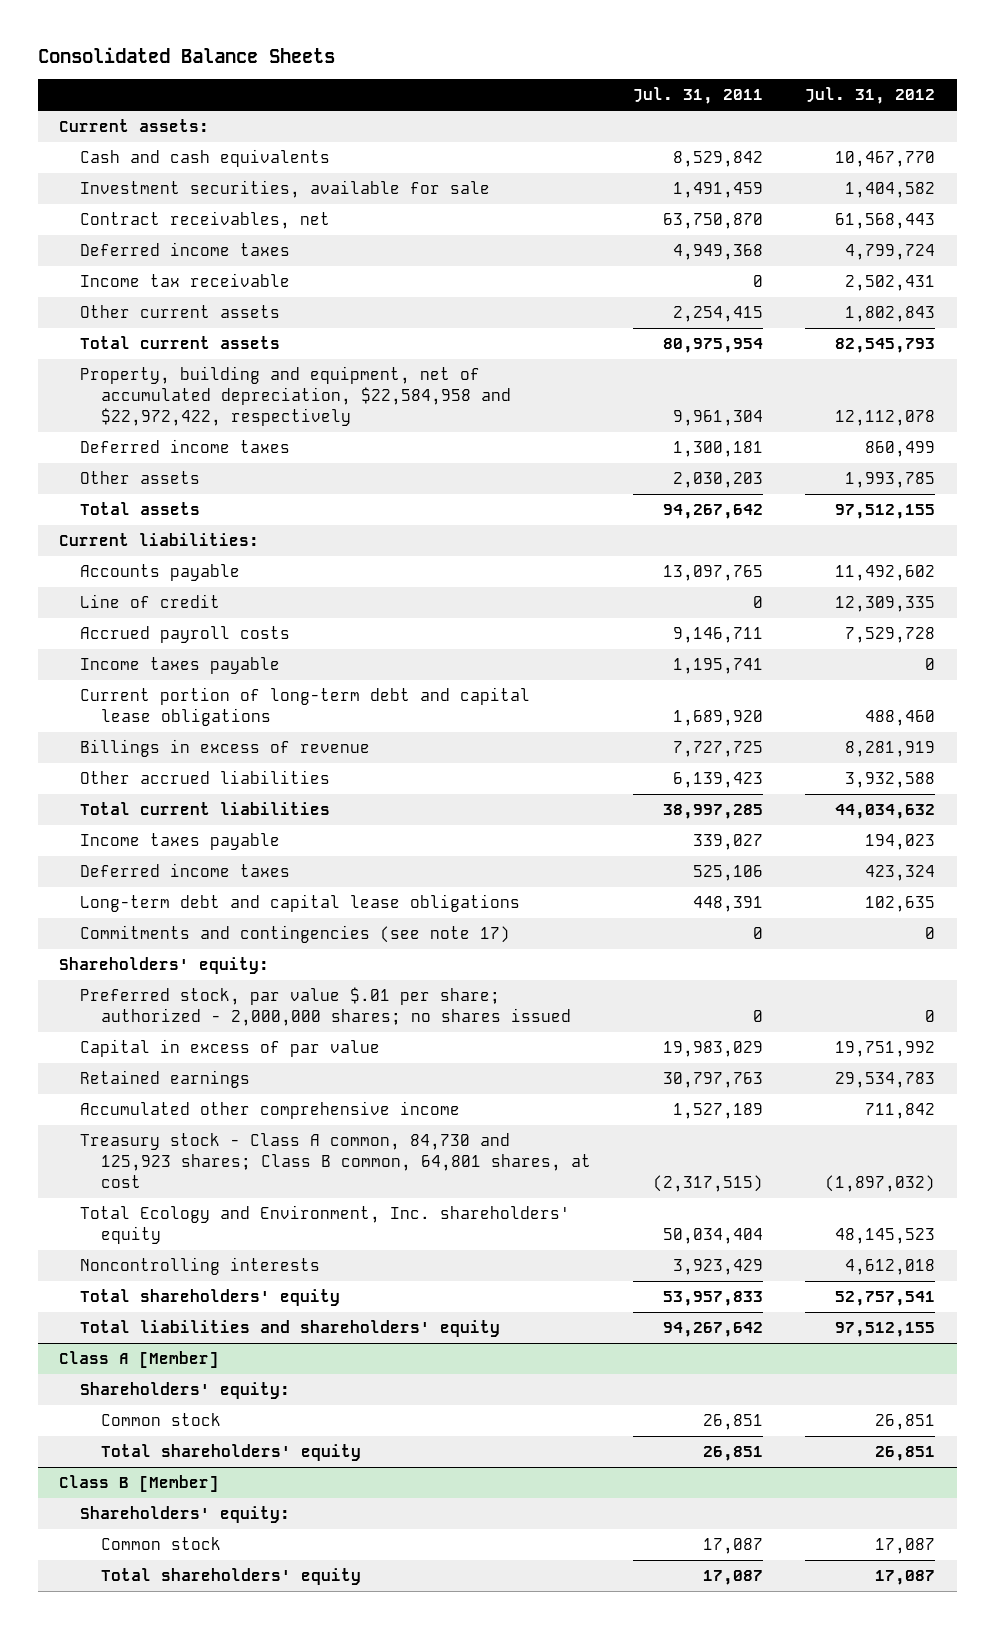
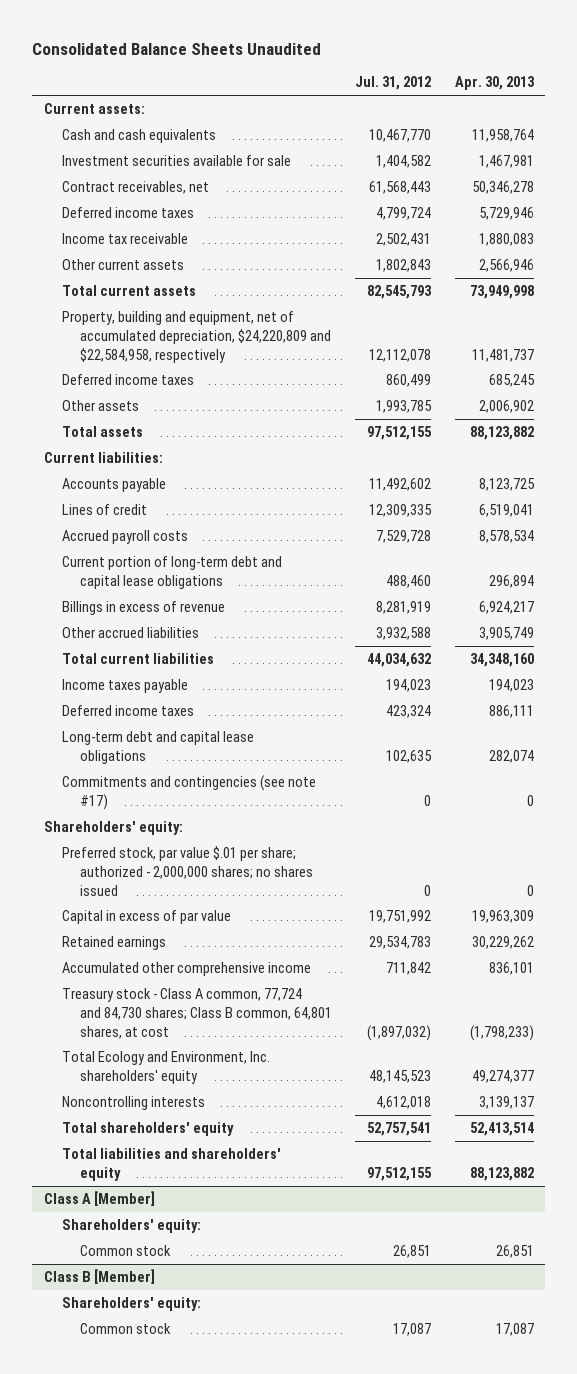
- Consolidated Balance Sheets
+ Consolidated Balance Sheets Unaudited
- | Jul. 31, 2011 | Jul. 31, 2012
+ | Jul. 31, 2012 | Apr. 30, 2013
- Investment securities, available for sale | 1,491,459 | 1,404,582
+ Investment securities available for sale | 1,404,582 | 1,467,981
- Property, building and equipment, net of accumulated depreciation, $22,584,958 and $22,972,422, respectively | 9,961,304 | 12,112,078
+ Property, building and equipment, net of accumulated depreciation, $24,220,809 and $22,584,958, respectively | 12,112,078 | 11,481,737
- Line of credit | 0 | 12,309,335
+ Lines of credit | 12,309,335 | 6,519,041
- Income taxes payable | 1,195,741 | 0
- Commitments and contingencies (see note 17) | 0 | 0
+ Commitments and contingencies (see note #17) | 0 | 0
- Treasury stock - Class A common, 84,730 and 125,923 shares; Class B common, 64,801 shares, at cost | (2,317,515) | (1,897,032)
+ Treasury stock - Class A common, 77,724 and 84,730 shares; Class B common, 64,801 shares, at cost | (1,897,032) | (1,798,233)
@ Class A [Member]
- Total shareholders' equity | 26,851 | 26,851
@ Class B [Member]
- Total shareholders' equity | 17,087 | 17,087

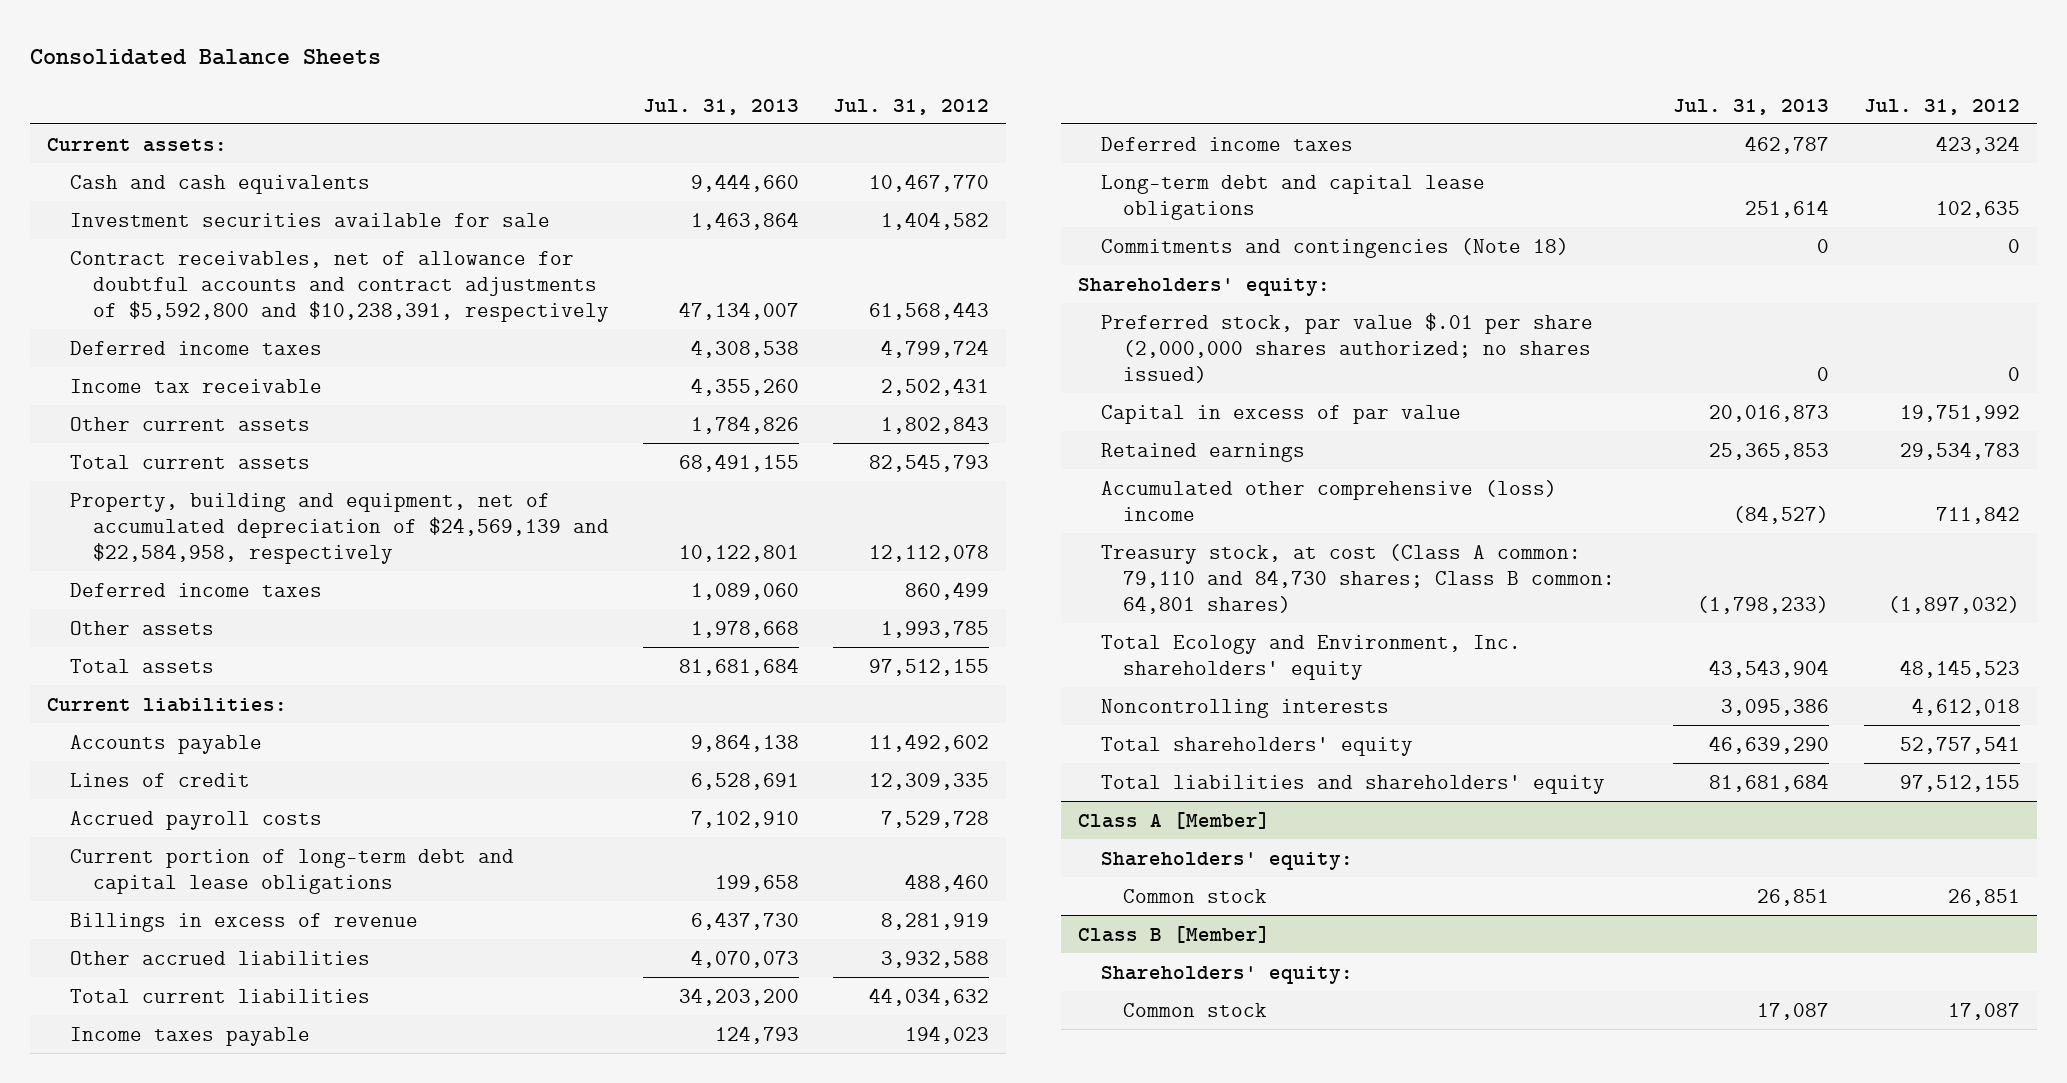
- Consolidated Balance Sheets Unaudited
+ Consolidated Balance Sheets
- | Jul. 31, 2012 | Apr. 30, 2013
+ | Jul. 31, 2013 | Jul. 31, 2012
- Contract receivables, net | 61,568,443 | 50,346,278
+ Contract receivables, net of allowance for doubtful accounts and contract adjustments of $5,592,800 and $10,238,391, respectively | 47,134,007 | 61,568,443
- Property, building and equipment, net of accumulated depreciation, $24,220,809 and $22,584,958, respectively | 12,112,078 | 11,481,737
+ Property, building and equipment, net of accumulated depreciation of $24,569,139 and $22,584,958, respectively | 10,122,801 | 12,112,078
- Commitments and contingencies (see note #17) | 0 | 0
+ Commitments and contingencies (Note 18) | 0 | 0
- Preferred stock, par value $.01 per share; authorized - 2,000,000 shares; no shares issued | 0 | 0
+ Preferred stock, par value $.01 per share (2,000,000 shares authorized; no shares issued) | 0 | 0
- Accumulated other comprehensive income | 711,842 | 836,101
- Treasury stock - Class A common, 77,724 and 84,730 shares; Class B common, 64,801 shares, at cost | (1,897,032) | (1,798,233)
+ Accumulated other comprehensive (loss) income | (84,527) | 711,842
+ Treasury stock, at cost (Class A common: 79,110 and 84,730 shares; Class B common: 64,801 shares) | (1,798,233) | (1,897,032)

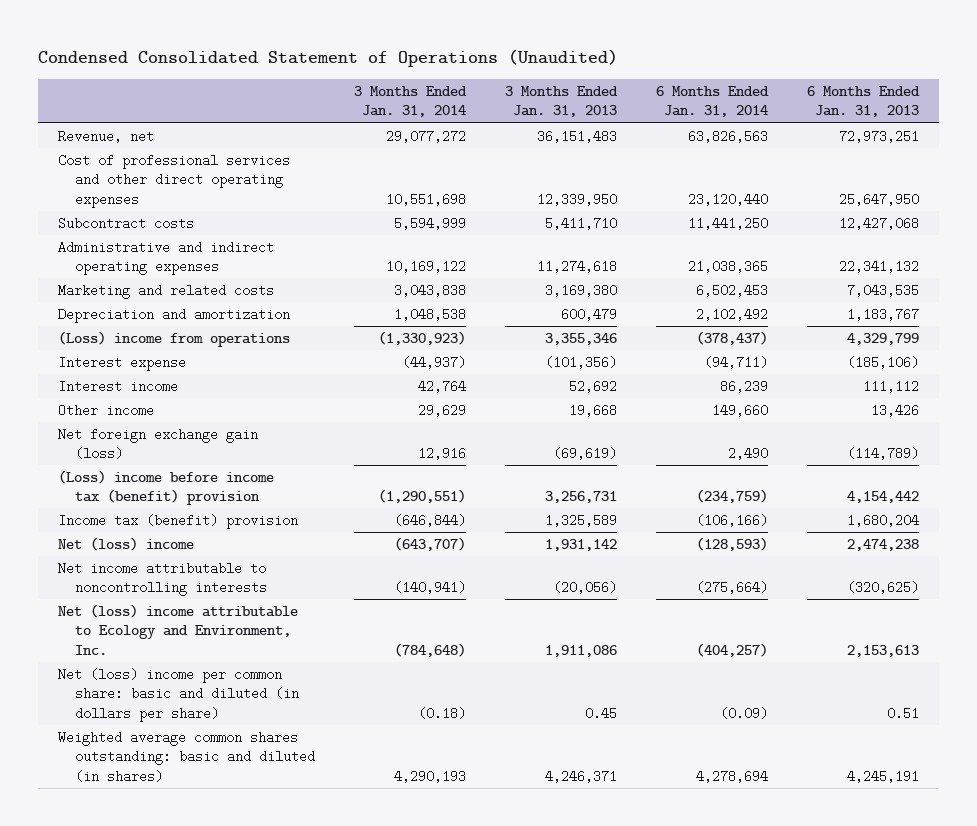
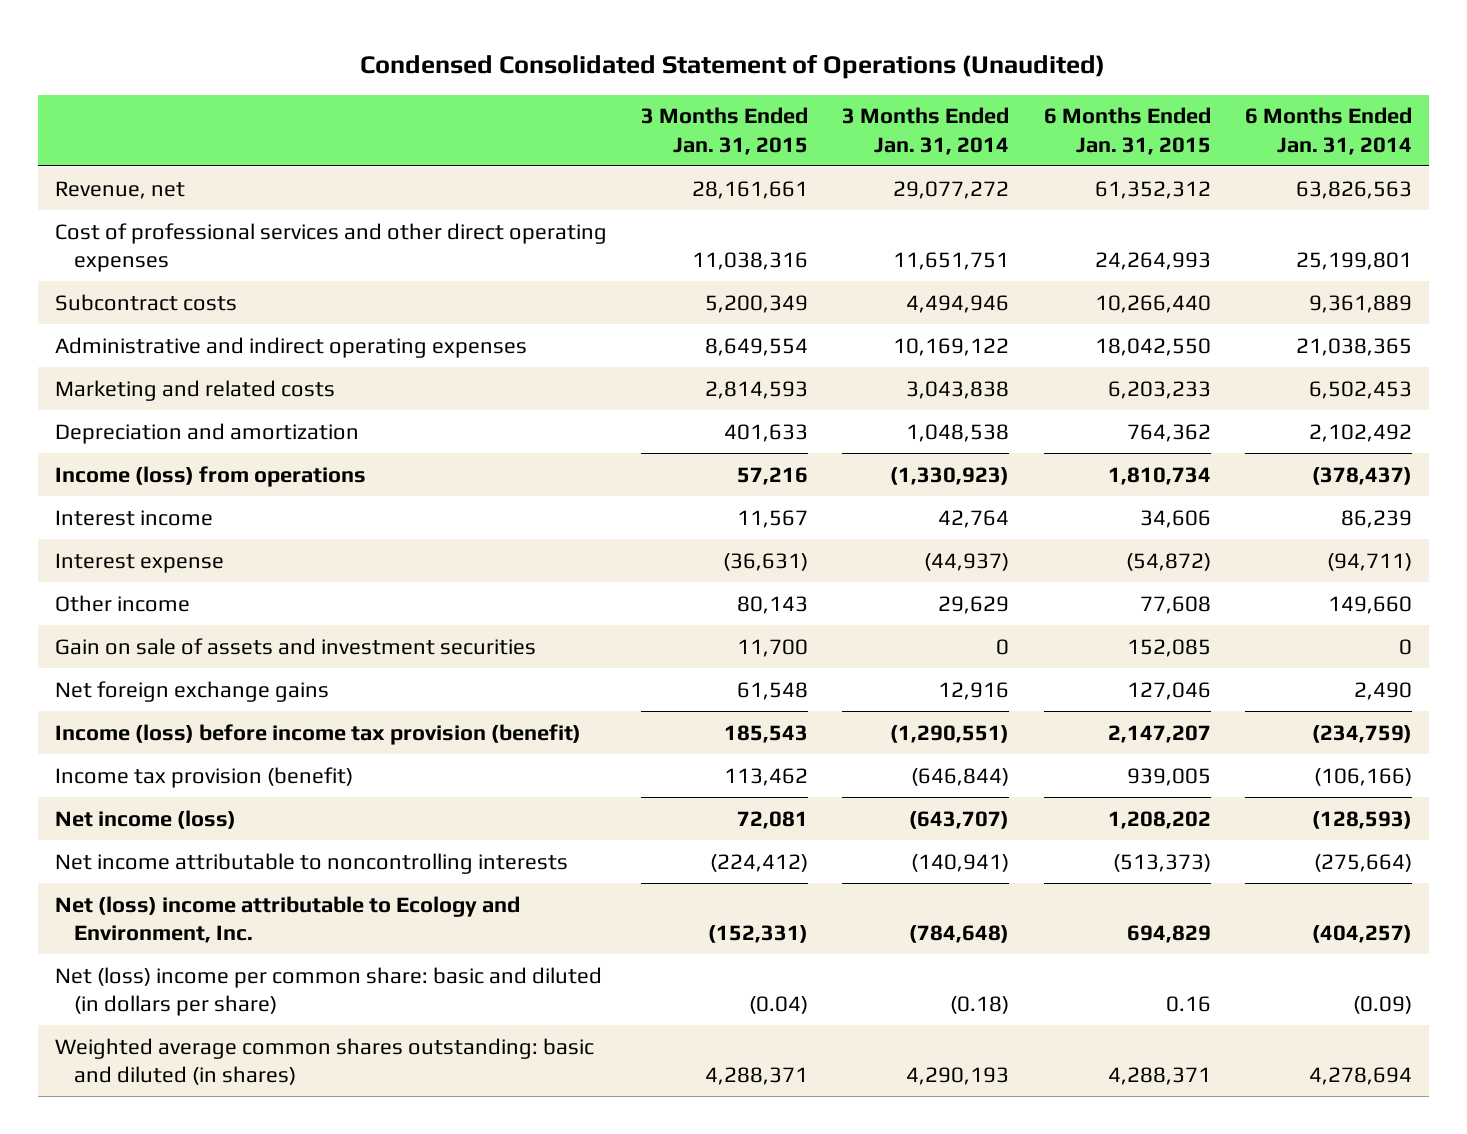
- | 3 Months Ended Jan. 31, 2014 | 3 Months Ended Jan. 31, 2013 | 6 Months Ended Jan. 31, 2014 | 6 Months Ended Jan. 31, 2013
+ | 3 Months Ended Jan. 31, 2015 | 3 Months Ended Jan. 31, 2014 | 6 Months Ended Jan. 31, 2015 | 6 Months Ended Jan. 31, 2014
- Cost of professional services and other direct operating expenses | 10,551,698 | 12,339,950 | 23,120,440 | 25,647,950
- Subcontract costs | 5,594,999 | 5,411,710 | 11,441,250 | 12,427,068
+ Cost of professional services and other direct operating expenses | 11,038,316 | 11,651,751 | 24,264,993 | 25,199,801
+ Subcontract costs | 5,200,349 | 4,494,946 | 10,266,440 | 9,361,889
- (Loss) income from operations | (1,330,923) | 3,355,346 | (378,437) | 4,329,799
+ Income (loss) from operations | 57,216 | (1,330,923) | 1,810,734 | (378,437)
moved down: Interest expense | (36,631) | (44,937) | (54,872) | (94,711)
- Net foreign exchange gain (loss) | 12,916 | (69,619) | 2,490 | (114,789)
- (Loss) income before income tax (benefit) provision | (1,290,551) | 3,256,731 | (234,759) | 4,154,442
- Income tax (benefit) provision | (646,844) | 1,325,589 | (106,166) | 1,680,204
- Net (loss) income | (643,707) | 1,931,142 | (128,593) | 2,474,238
+ Gain on sale of assets and investment securities | 11,700 | 0 | 152,085 | 0
+ Net foreign exchange gains | 61,548 | 12,916 | 127,046 | 2,490
+ Income (loss) before income tax provision (benefit) | 185,543 | (1,290,551) | 2,147,207 | (234,759)
+ Income tax provision (benefit) | 113,462 | (646,844) | 939,005 | (106,166)
+ Net income (loss) | 72,081 | (643,707) | 1,208,202 | (128,593)

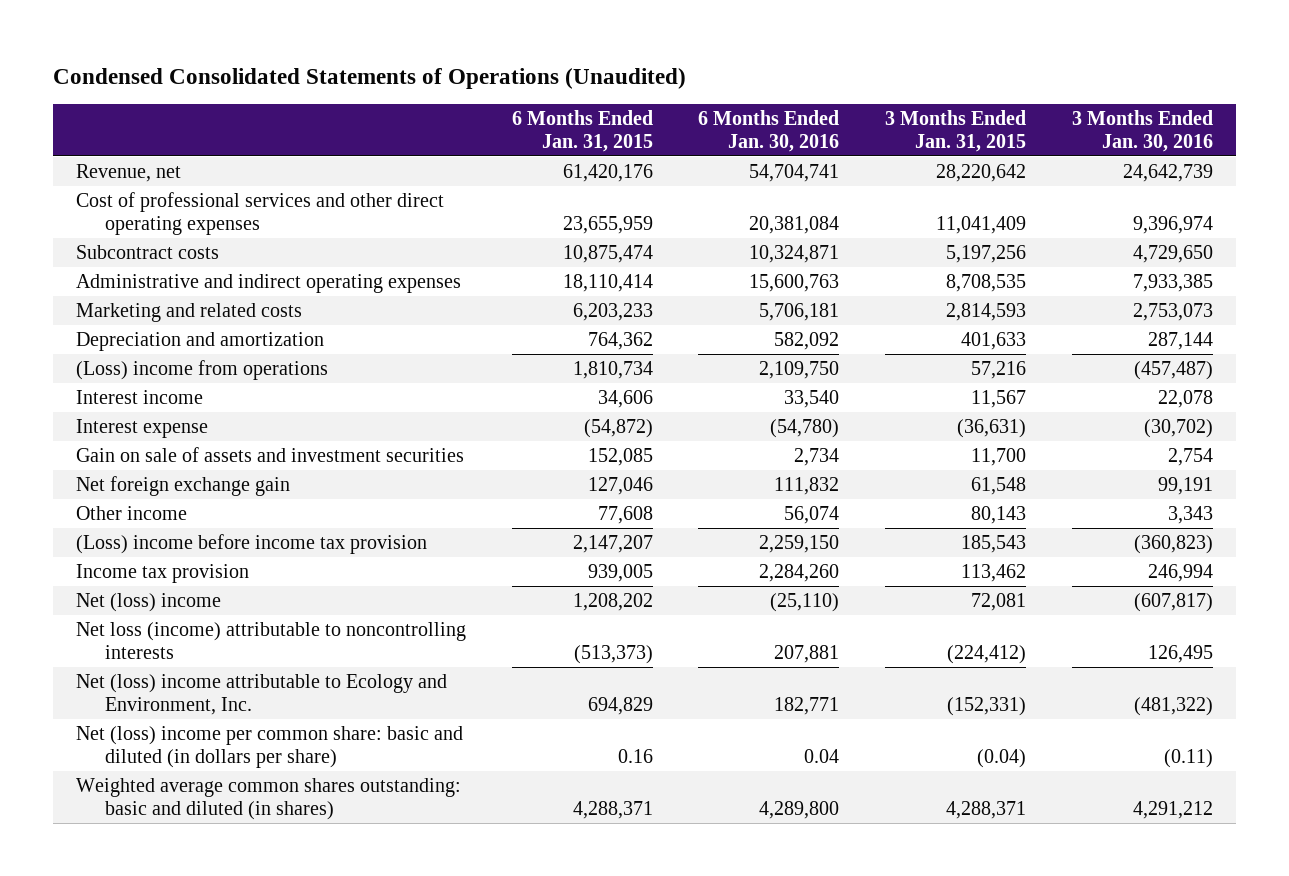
- Condensed Consolidated Statement of Operations (Unaudited)
+ Condensed Consolidated Statements of Operations (Unaudited)
- | 3 Months Ended Jan. 31, 2015 | 3 Months Ended Jan. 31, 2014 | 6 Months Ended Jan. 31, 2015 | 6 Months Ended Jan. 31, 2014
+ | 6 Months Ended Jan. 31, 2015 | 6 Months Ended Jan. 30, 2016 | 3 Months Ended Jan. 31, 2015 | 3 Months Ended Jan. 30, 2016
- Revenue, net | 28,161,661 | 29,077,272 | 61,352,312 | 63,826,563
- Cost of professional services and other direct operating expenses | 11,038,316 | 11,651,751 | 24,264,993 | 25,199,801
- Subcontract costs | 5,200,349 | 4,494,946 | 10,266,440 | 9,361,889
- Administrative and indirect operating expenses | 8,649,554 | 10,169,122 | 18,042,550 | 21,038,365
+ Revenue, net | 61,420,176 | 54,704,741 | 28,220,642 | 24,642,739
+ Cost of professional services and other direct operating expenses | 23,655,959 | 20,381,084 | 11,041,409 | 9,396,974
+ Subcontract costs | 10,875,474 | 10,324,871 | 5,197,256 | 4,729,650
+ Administrative and indirect operating expenses | 18,110,414 | 15,600,763 | 8,708,535 | 7,933,385
- Income (loss) from operations | 57,216 | (1,330,923) | 1,810,734 | (378,437)
+ (Loss) income from operations | 1,810,734 | 2,109,750 | 57,216 | (457,487)
- Net foreign exchange gains | 61,548 | 12,916 | 127,046 | 2,490
- Income (loss) before income tax provision (benefit) | 185,543 | (1,290,551) | 2,147,207 | (234,759)
- Income tax provision (benefit) | 113,462 | (646,844) | 939,005 | (106,166)
- Net income (loss) | 72,081 | (643,707) | 1,208,202 | (128,593)
- Net income attributable to noncontrolling interests | (224,412) | (140,941) | (513,373) | (275,664)
+ Net foreign exchange gain | 127,046 | 111,832 | 61,548 | 99,191
moved down: Other income | 77,608 | 56,074 | 80,143 | 3,343
+ (Loss) income before income tax provision | 2,147,207 | 2,259,150 | 185,543 | (360,823)
+ Income tax provision | 939,005 | 2,284,260 | 113,462 | 246,994
+ Net (loss) income | 1,208,202 | (25,110) | 72,081 | (607,817)
+ Net loss (income) attributable to noncontrolling interests | (513,373) | 207,881 | (224,412) | 126,495

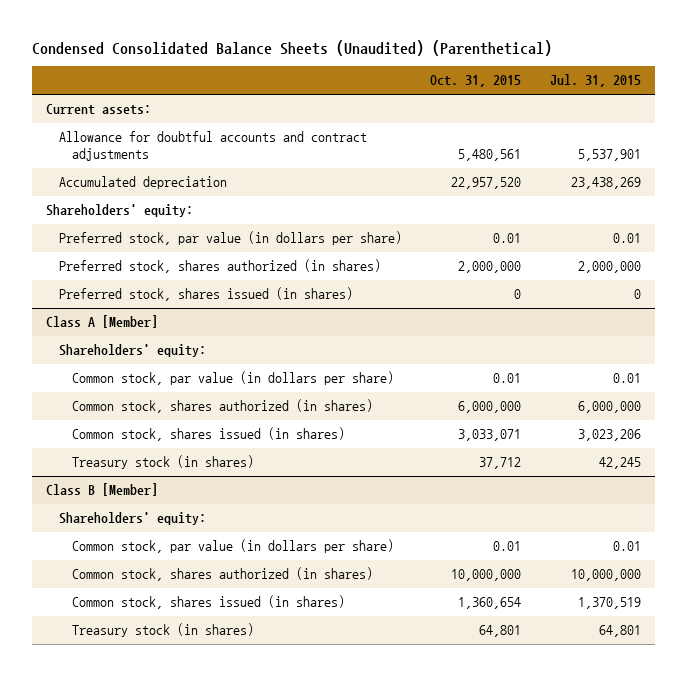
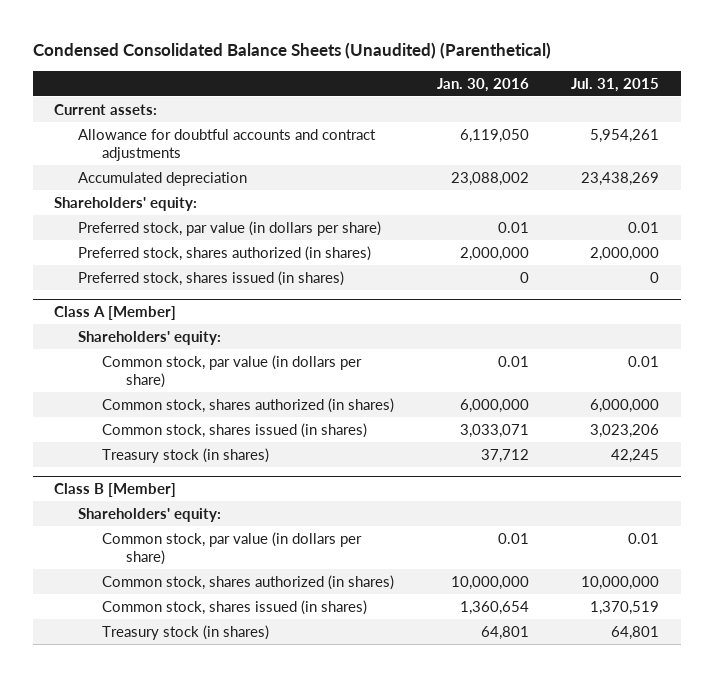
- | Oct. 31, 2015 | Jul. 31, 2015
+ | Jan. 30, 2016 | Jul. 31, 2015
- Allowance for doubtful accounts and contract adjustments | 5,480,561 | 5,537,901
+ Allowance for doubtful accounts and contract adjustments | 6,119,050 | 5,954,261

